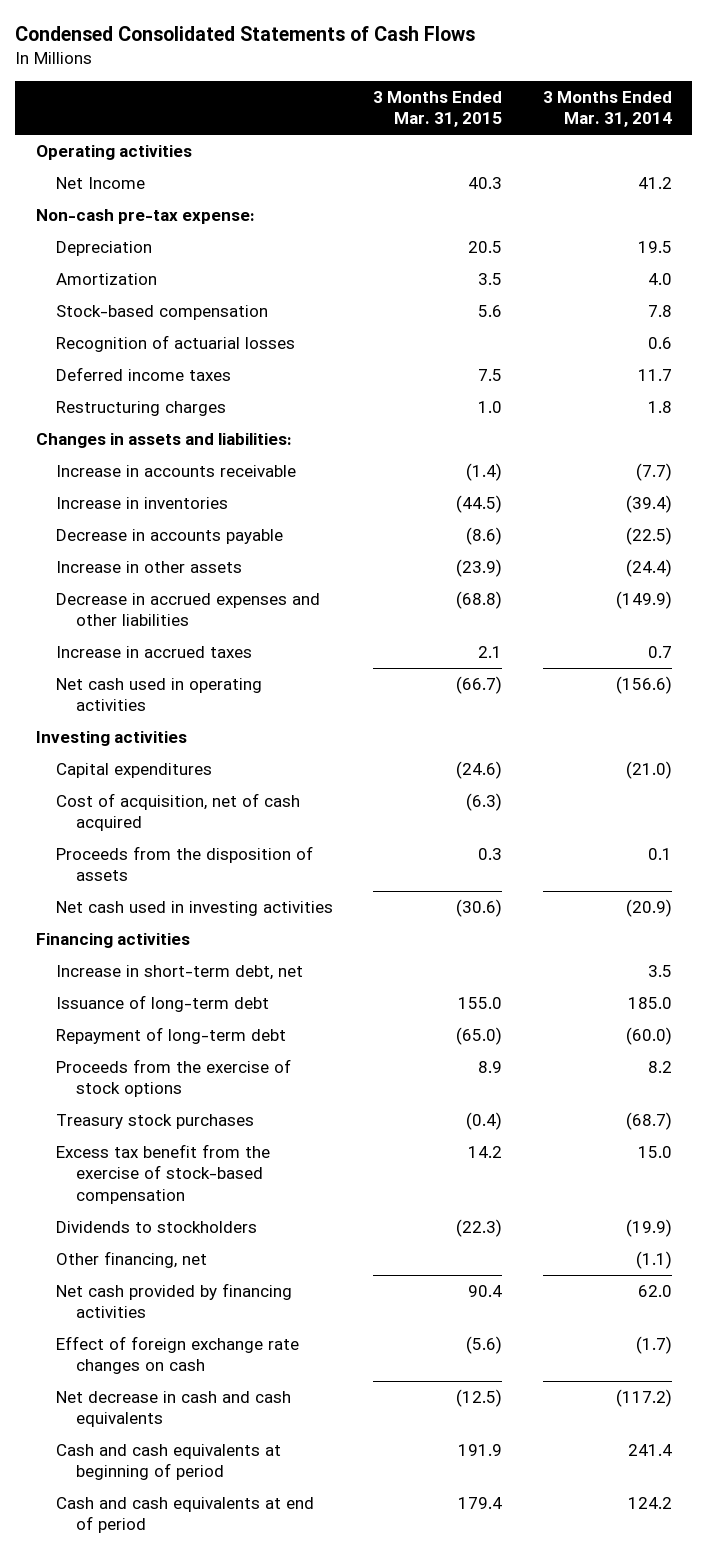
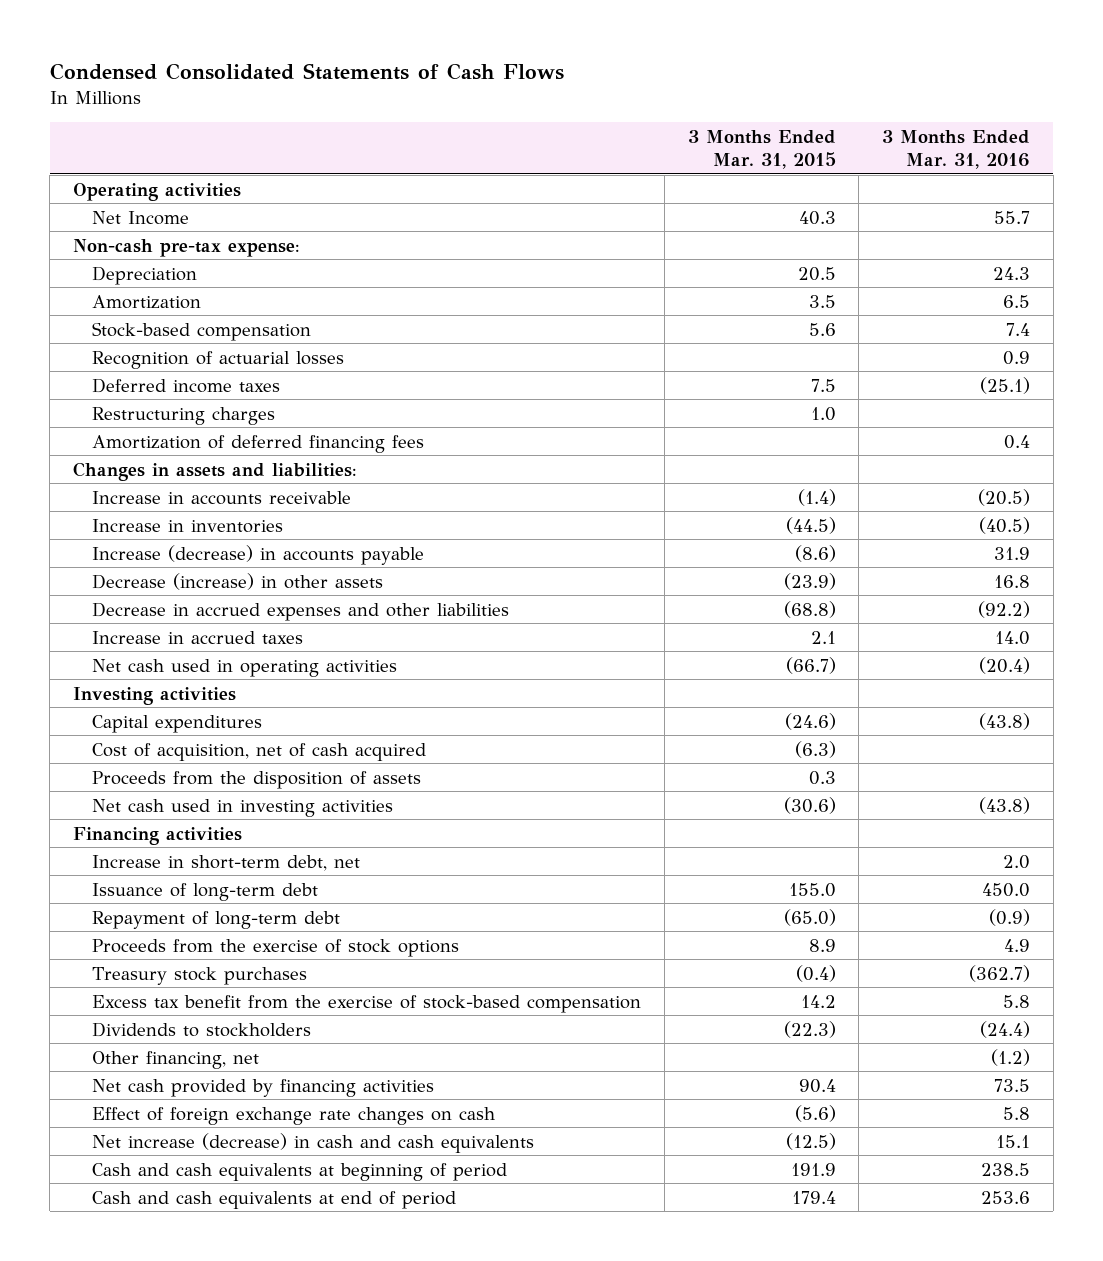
- | 3 Months Ended Mar. 31, 2015 | 3 Months Ended Mar. 31, 2014
+ | 3 Months Ended Mar. 31, 2015 | 3 Months Ended Mar. 31, 2016
+ Amortization of deferred financing fees | | 0.4
- Decrease in accounts payable | (8.6) | (22.5)
- Increase in other assets | (23.9) | (24.4)
+ Increase (decrease) in accounts payable | (8.6) | 31.9
+ Decrease (increase) in other assets | (23.9) | 16.8
- Net decrease in cash and cash equivalents | (12.5) | (117.2)
+ Net increase (decrease) in cash and cash equivalents | (12.5) | 15.1

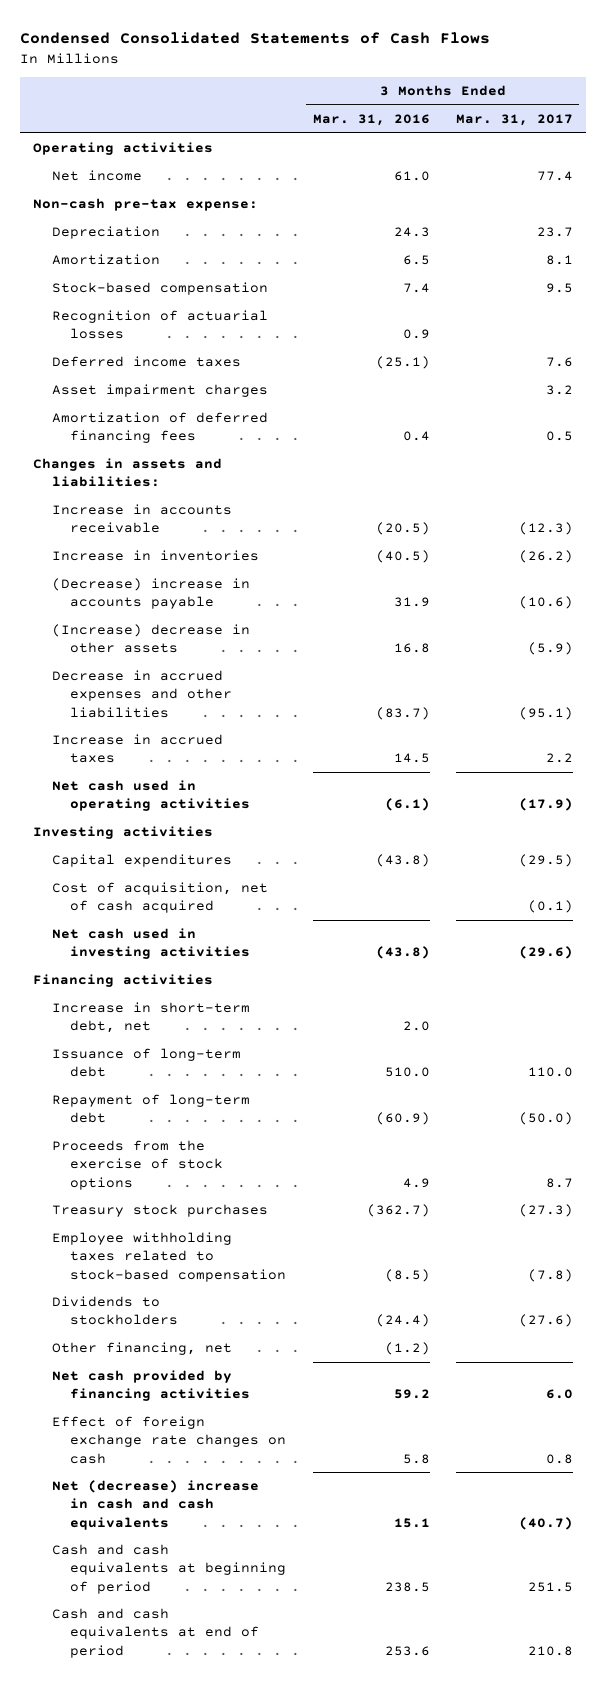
- | 3 Months Ended Mar. 31, 2015 | 3 Months Ended Mar. 31, 2016
+ | 3 Months Ended Mar. 31, 2016 | 3 Months Ended Mar. 31, 2017
- Net Income | 40.3 | 55.7
+ Net income | 61.0 | 77.4
- Restructuring charges | 1.0 |
+ Asset impairment charges | | 3.2
- Increase (decrease) in accounts payable | (8.6) | 31.9
- Decrease (increase) in other assets | (23.9) | 16.8
- Decrease in accrued expenses and other liabilities | (68.8) | (92.2)
- Increase in accrued taxes | 2.1 | 14.0
- Net cash used in operating activities | (66.7) | (20.4)
+ (Decrease) increase in accounts payable | 31.9 | (10.6)
+ (Increase) decrease in other assets | 16.8 | (5.9)
+ Decrease in accrued expenses and other liabilities | (83.7) | (95.1)
+ Increase in accrued taxes | 14.5 | 2.2
+ Net cash used in operating activities | (6.1) | (17.9)
- Proceeds from the disposition of assets | 0.3 |
- Issuance of long-term debt | 155.0 | 450.0
- Repayment of long-term debt | (65.0) | (0.9)
+ Issuance of long-term debt | 510.0 | 110.0
+ Repayment of long-term debt | (60.9) | (50.0)
- Excess tax benefit from the exercise of stock-based compensation | 14.2 | 5.8
+ Employee withholding taxes related to stock-based compensation | (8.5) | (7.8)
- Net cash provided by financing activities | 90.4 | 73.5
+ Net cash provided by financing activities | 59.2 | 6.0
- Net increase (decrease) in cash and cash equivalents | (12.5) | 15.1
+ Net (decrease) increase in cash and cash equivalents | 15.1 | (40.7)

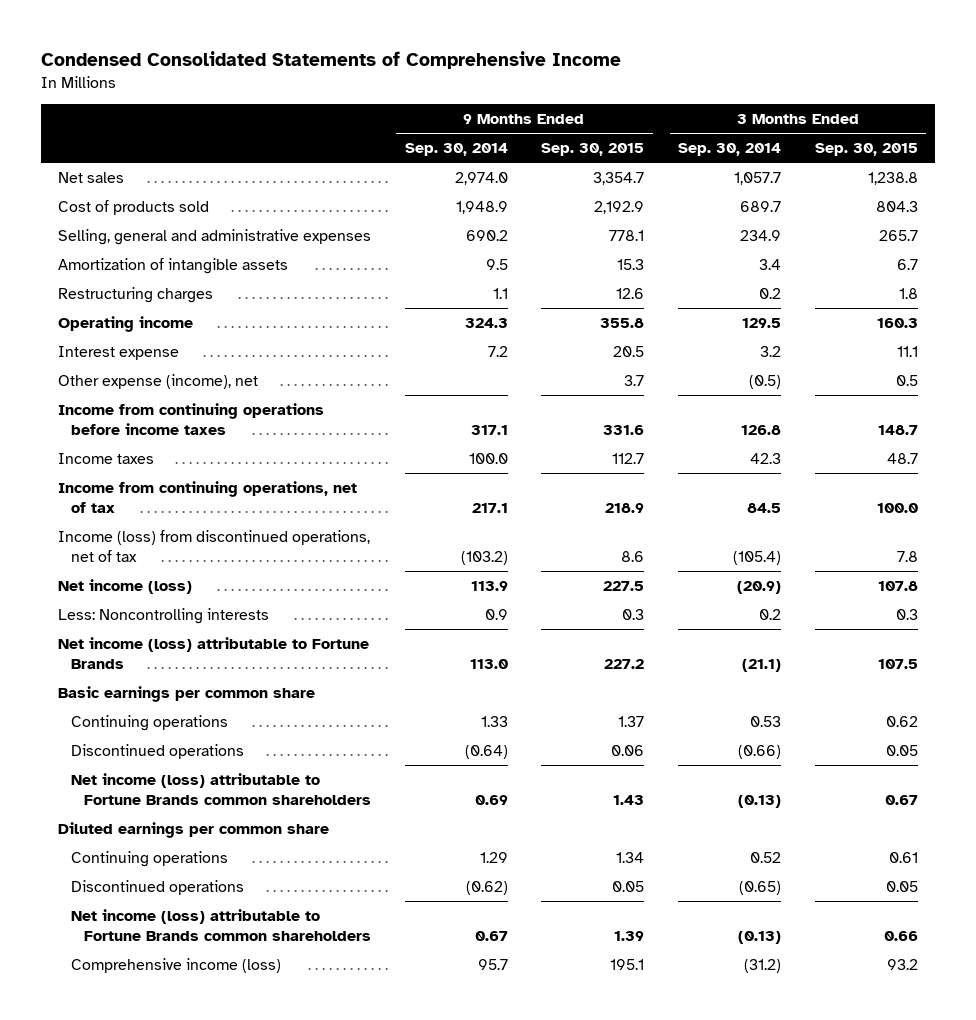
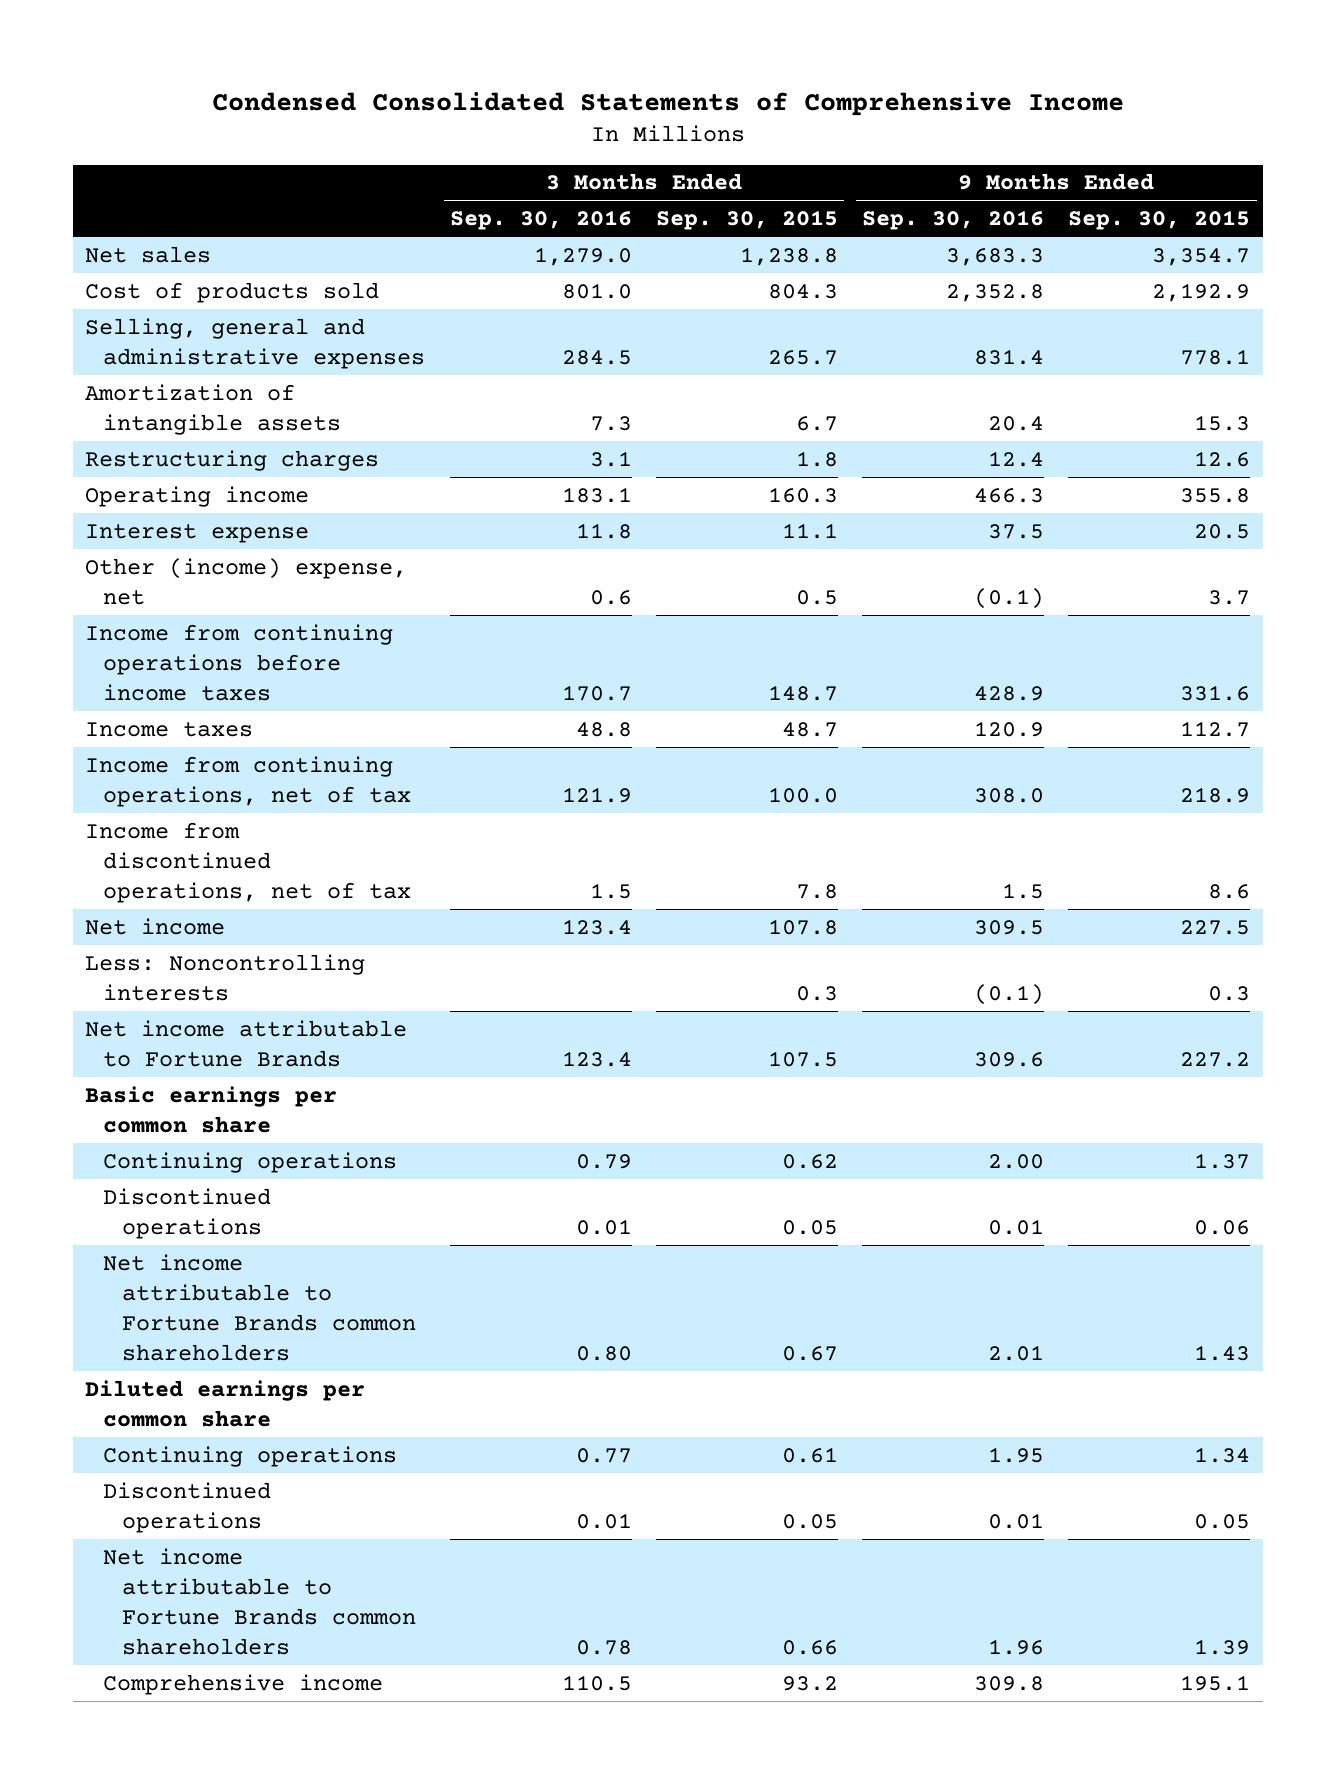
- | 9 Months Ended Sep. 30, 2014 | 9 Months Ended Sep. 30, 2015 | 3 Months Ended Sep. 30, 2014 | 3 Months Ended Sep. 30, 2015
+ | 3 Months Ended Sep. 30, 2016 | 3 Months Ended Sep. 30, 2015 | 9 Months Ended Sep. 30, 2016 | 9 Months Ended Sep. 30, 2015
- Other expense (income), net | | 3.7 | (0.5) | 0.5
+ Other (income) expense, net | 0.6 | 0.5 | (0.1) | 3.7
- Income (loss) from discontinued operations, net of tax | (103.2) | 8.6 | (105.4) | 7.8
- Net income (loss) | 113.9 | 227.5 | (20.9) | 107.8
+ Income from discontinued operations, net of tax | 1.5 | 7.8 | 1.5 | 8.6
+ Net income | 123.4 | 107.8 | 309.5 | 227.5
- Net income (loss) attributable to Fortune Brands | 113.0 | 227.2 | (21.1) | 107.5
+ Net income attributable to Fortune Brands | 123.4 | 107.5 | 309.6 | 227.2
- Net income (loss) attributable to Fortune Brands common shareholders | 0.69 | 1.43 | (0.13) | 0.67
+ Net income attributable to Fortune Brands common shareholders | 0.80 | 0.67 | 2.01 | 1.43
- Net income (loss) attributable to Fortune Brands common shareholders | 0.67 | 1.39 | (0.13) | 0.66
- Comprehensive income (loss) | 95.7 | 195.1 | (31.2) | 93.2
+ Net income attributable to Fortune Brands common shareholders | 0.78 | 0.66 | 1.96 | 1.39
+ Comprehensive income | 110.5 | 93.2 | 309.8 | 195.1

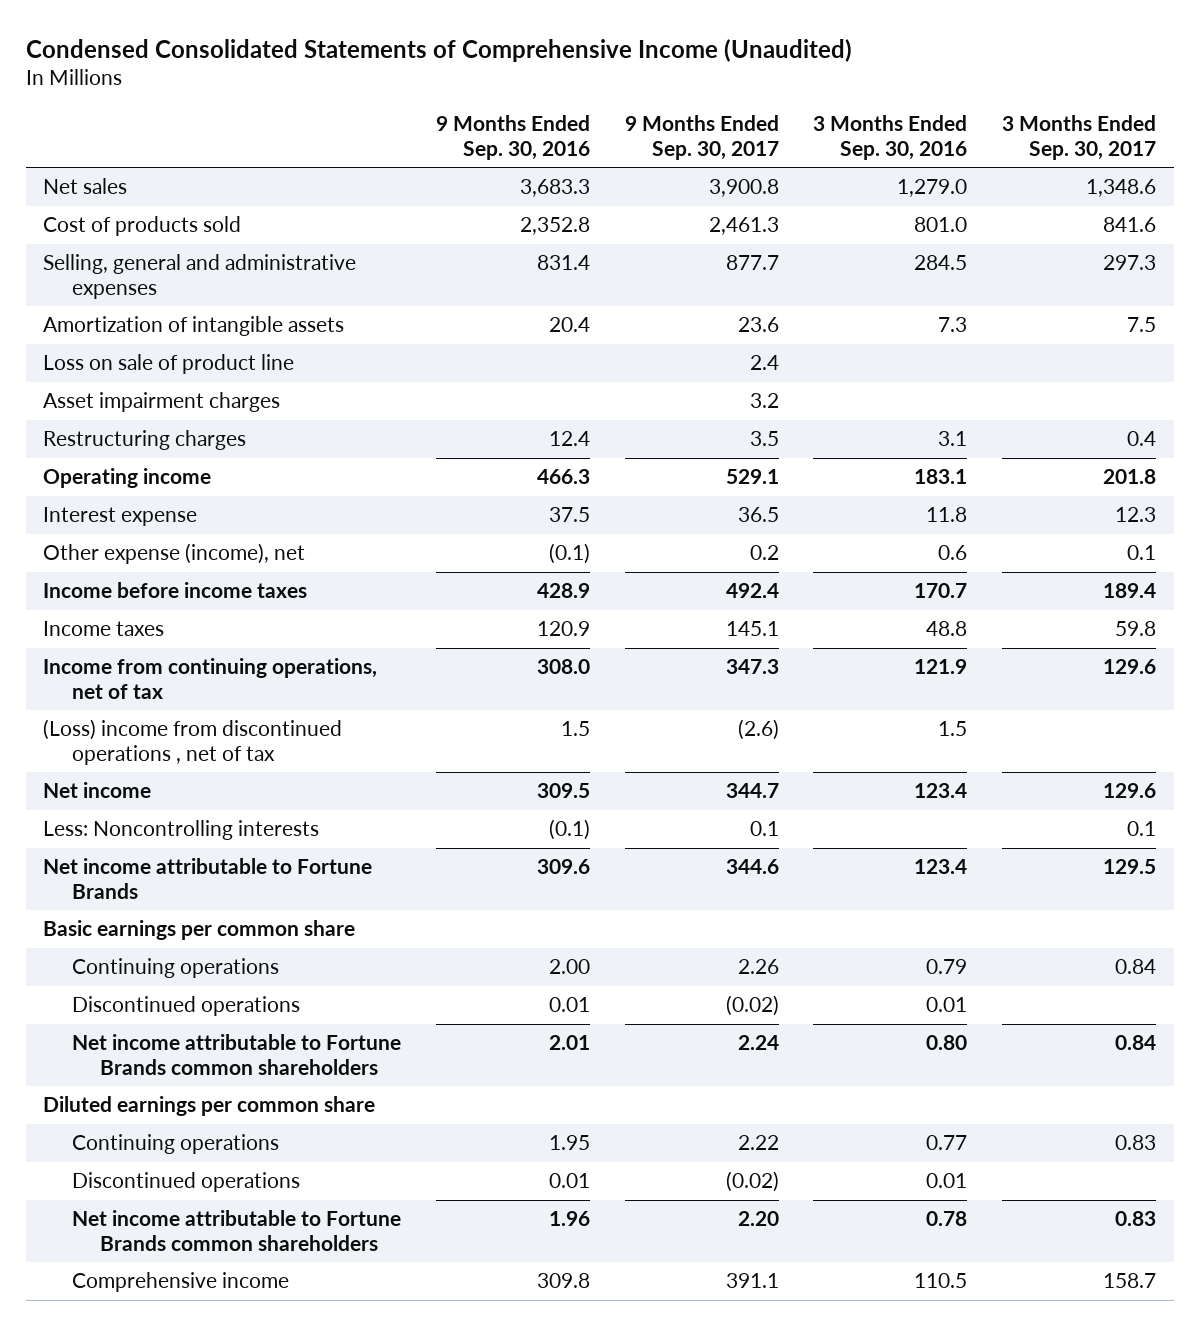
- Condensed Consolidated Statements of Comprehensive Income
+ Condensed Consolidated Statements of Comprehensive Income (Unaudited)
- | 3 Months Ended Sep. 30, 2016 | 3 Months Ended Sep. 30, 2015 | 9 Months Ended Sep. 30, 2016 | 9 Months Ended Sep. 30, 2015
+ | 9 Months Ended Sep. 30, 2016 | 9 Months Ended Sep. 30, 2017 | 3 Months Ended Sep. 30, 2016 | 3 Months Ended Sep. 30, 2017
+ Loss on sale of product line | | 2.4 | |
+ Asset impairment charges | | 3.2 | |
- Other (income) expense, net | 0.6 | 0.5 | (0.1) | 3.7
- Income from continuing operations before income taxes | 170.7 | 148.7 | 428.9 | 331.6
+ Other expense (income), net | (0.1) | 0.2 | 0.6 | 0.1
+ Income before income taxes | 428.9 | 492.4 | 170.7 | 189.4
- Income from discontinued operations, net of tax | 1.5 | 7.8 | 1.5 | 8.6
+ (Loss) income from discontinued operations , net of tax | 1.5 | (2.6) | 1.5 |

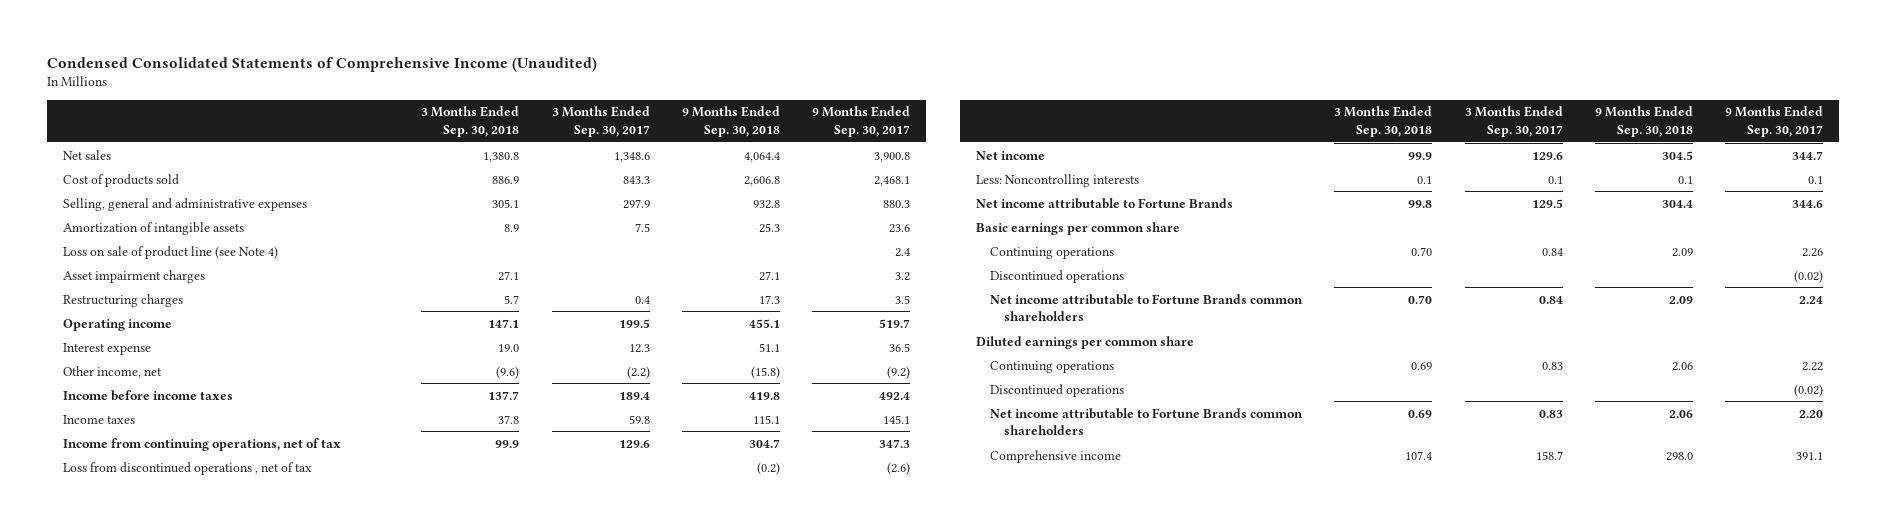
- | 9 Months Ended Sep. 30, 2016 | 9 Months Ended Sep. 30, 2017 | 3 Months Ended Sep. 30, 2016 | 3 Months Ended Sep. 30, 2017
+ | 3 Months Ended Sep. 30, 2018 | 3 Months Ended Sep. 30, 2017 | 9 Months Ended Sep. 30, 2018 | 9 Months Ended Sep. 30, 2017
- Cost of products sold | 2,352.8 | 2,461.3 | 801.0 | 841.6
- Selling, general and administrative expenses | 831.4 | 877.7 | 284.5 | 297.3
+ Cost of products sold | 886.9 | 843.3 | 2,606.8 | 2,468.1
+ Selling, general and administrative expenses | 305.1 | 297.9 | 932.8 | 880.3
- Loss on sale of product line | | 2.4 | |
+ Loss on sale of product line (see Note 4) | | | | 2.4
- Operating income | 466.3 | 529.1 | 183.1 | 201.8
+ Operating income | 147.1 | 199.5 | 455.1 | 519.7
- Other expense (income), net | (0.1) | 0.2 | 0.6 | 0.1
+ Other income, net | (9.6) | (2.2) | (15.8) | (9.2)
- (Loss) income from discontinued operations , net of tax | 1.5 | (2.6) | 1.5 |
+ Loss from discontinued operations , net of tax | | | (0.2) | (2.6)

